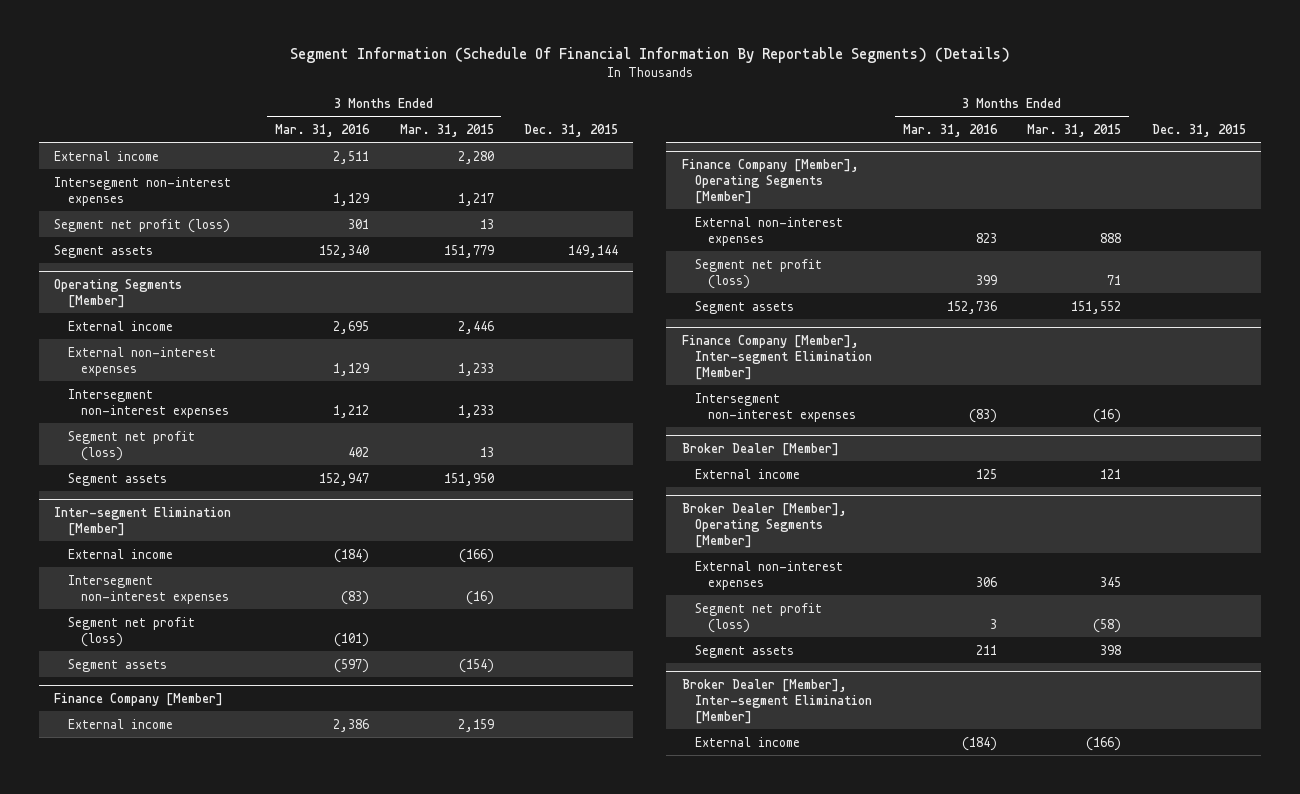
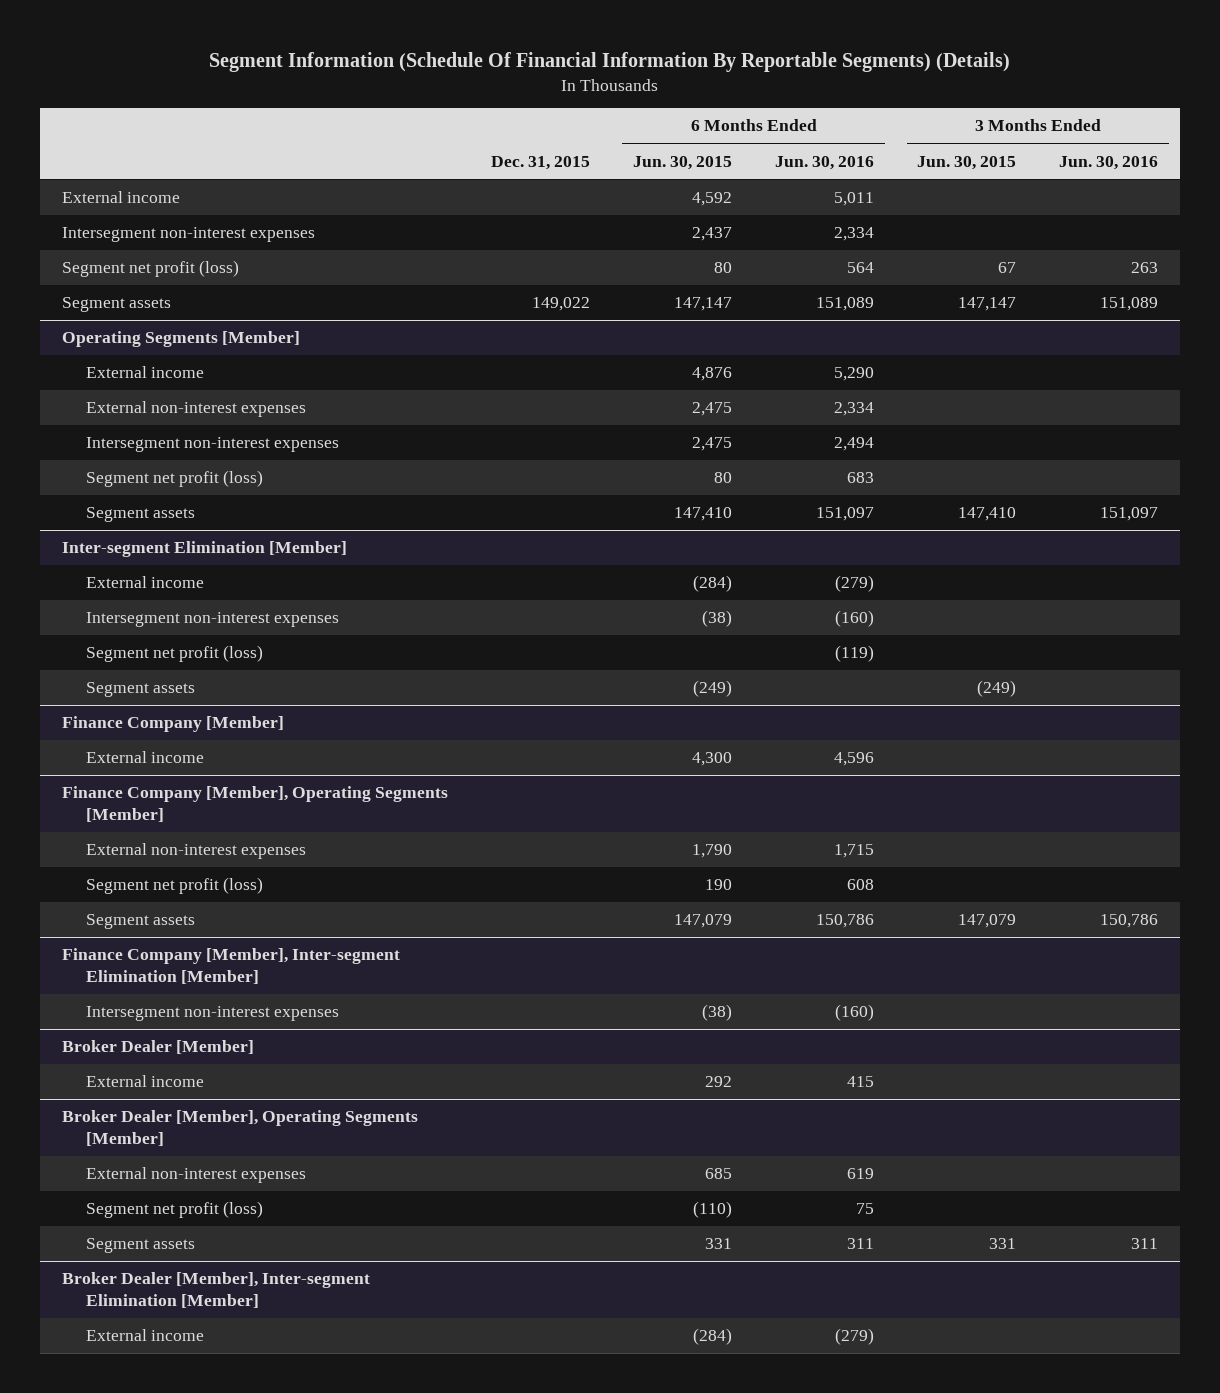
- | 3 Months Ended Mar. 31, 2016 | 3 Months Ended Mar. 31, 2015 | Dec. 31, 2015
+ | Dec. 31, 2015 | 6 Months Ended Jun. 30, 2015 | 6 Months Ended Jun. 30, 2016 | 3 Months Ended Jun. 30, 2015 | 3 Months Ended Jun. 30, 2016
- Segment assets | 152,340 | 151,779 | 149,144
+ Segment assets | 149,022 | 147,147 | 151,089 | 147,147 | 151,089

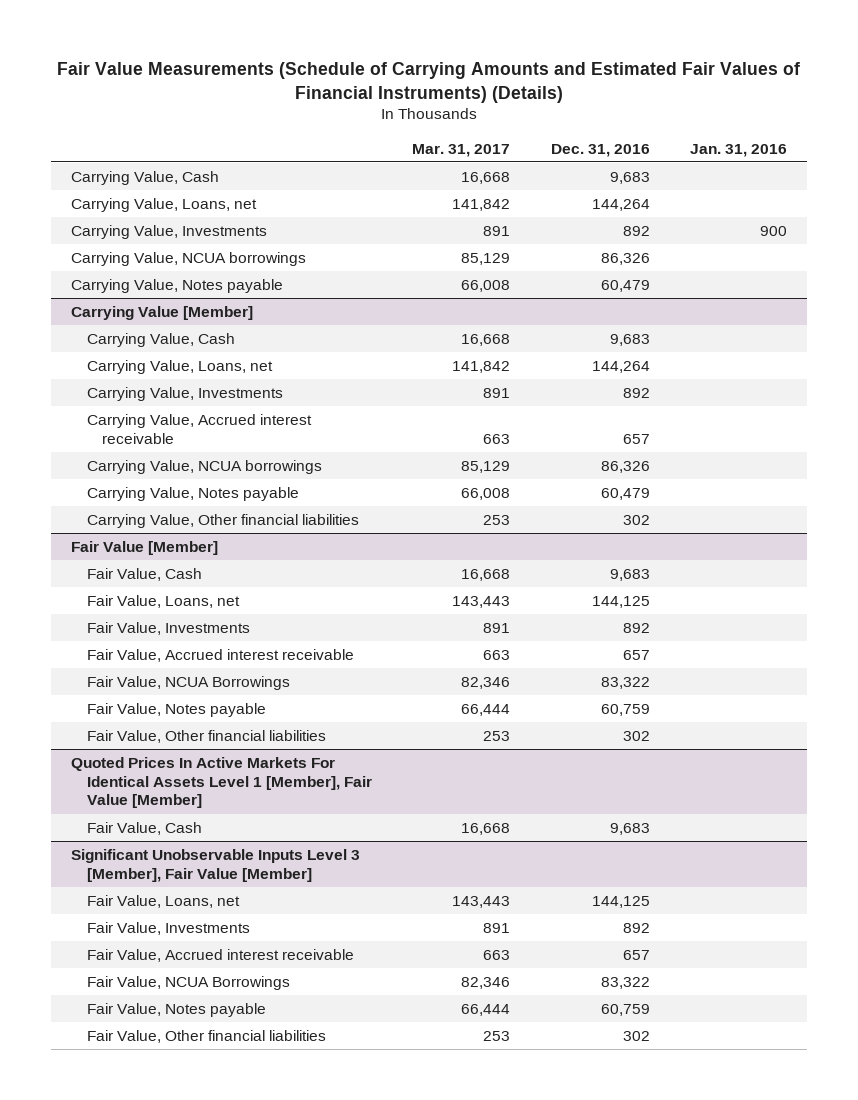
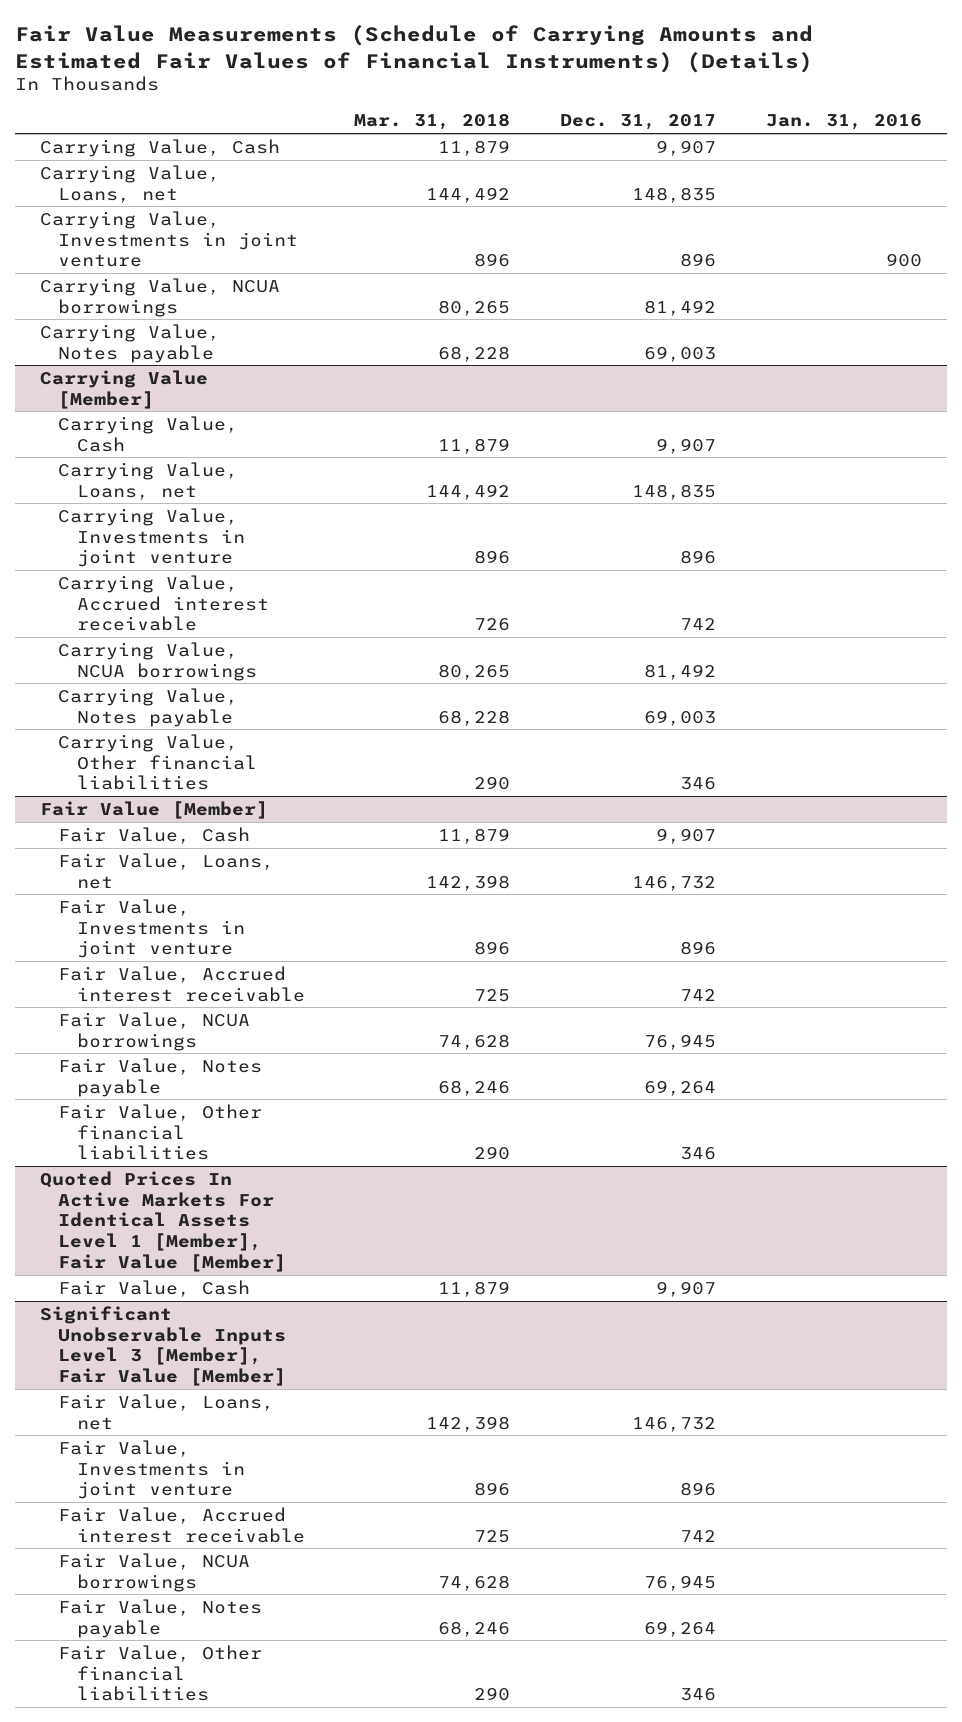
- | Mar. 31, 2017 | Dec. 31, 2016 | Jan. 31, 2016
+ | Mar. 31, 2018 | Dec. 31, 2017 | Jan. 31, 2016
- Carrying Value, Investments | 891 | 892 | 900
+ Carrying Value, Investments in joint venture | 896 | 896 | 900
@ Carrying Value [Member]
- Carrying Value, Investments | 891 | 892 |
+ Carrying Value, Investments in joint venture | 896 | 896 |
@ Fair Value [Member]
- Fair Value, Investments | 891 | 892 |
+ Fair Value, Investments in joint venture | 896 | 896 |
- Fair Value, NCUA Borrowings | 82,346 | 83,322 |
+ Fair Value, NCUA borrowings | 74,628 | 76,945 |
@ Significant Unobservable Inputs Level 3 [Member], Fair Value [Member]
- Fair Value, Investments | 891 | 892 |
+ Fair Value, Investments in joint venture | 896 | 896 |
- Fair Value, NCUA Borrowings | 82,346 | 83,322 |
+ Fair Value, NCUA borrowings | 74,628 | 76,945 |

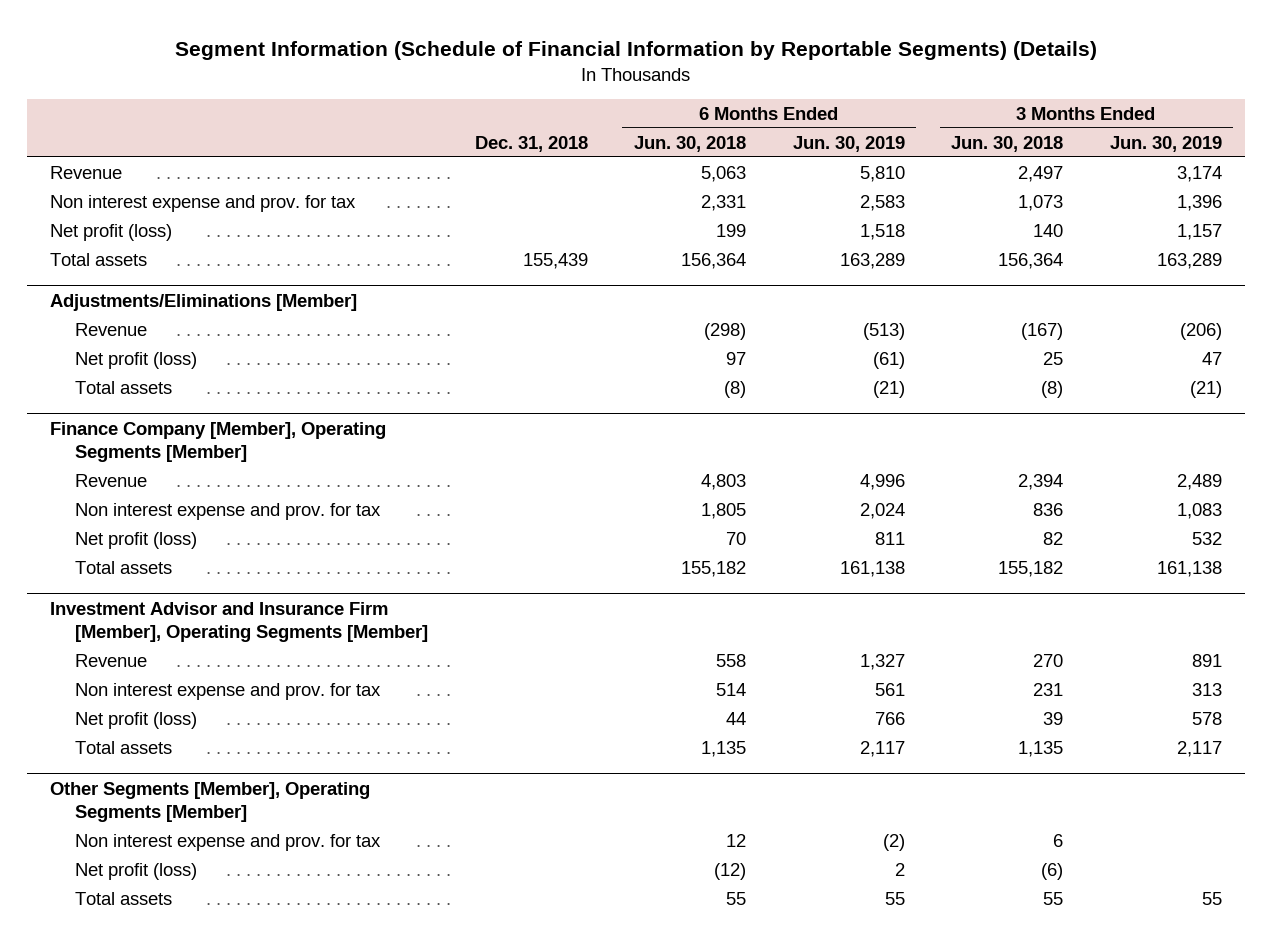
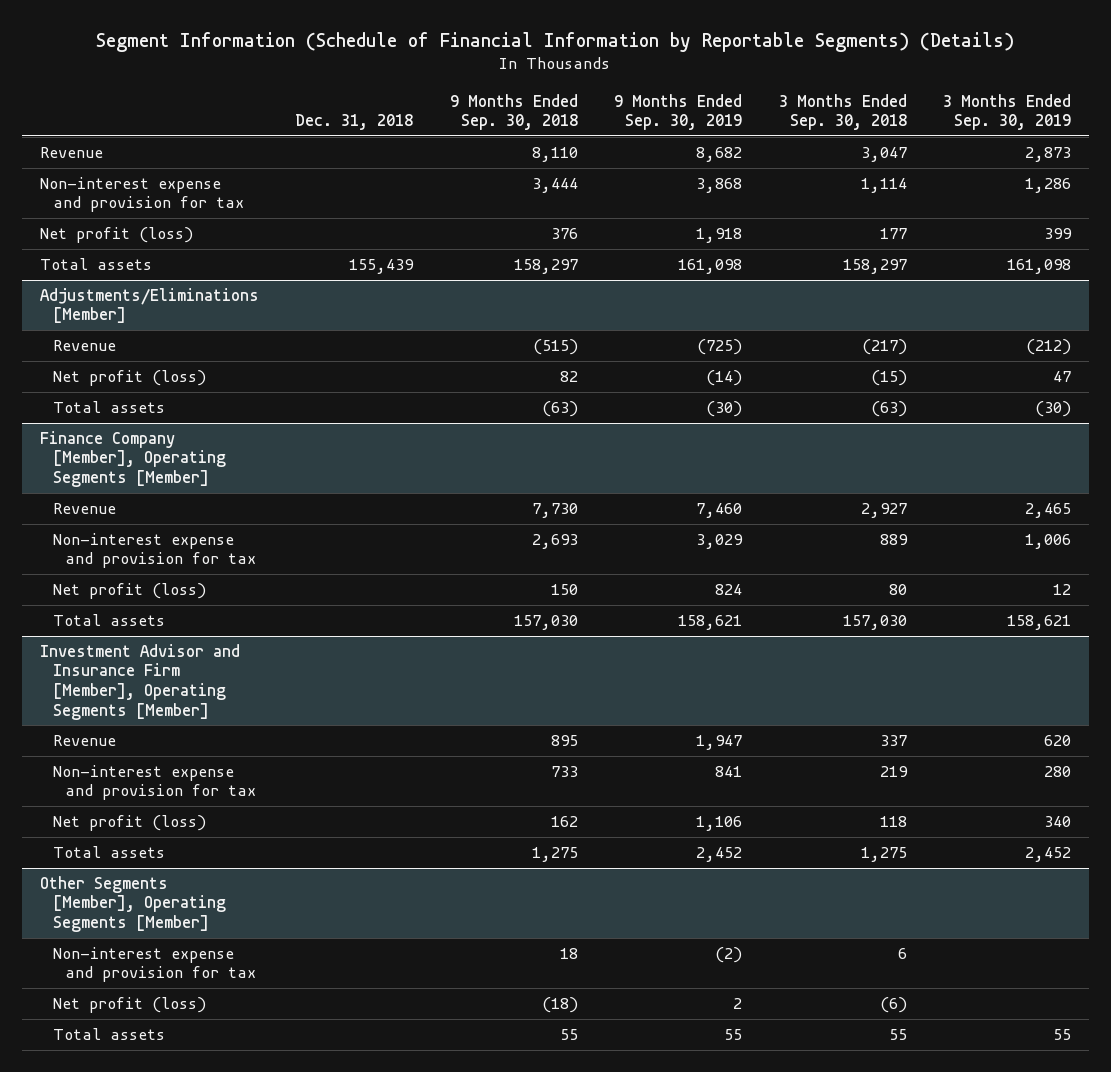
- | Dec. 31, 2018 | 6 Months Ended Jun. 30, 2018 | 6 Months Ended Jun. 30, 2019 | 3 Months Ended Jun. 30, 2018 | 3 Months Ended Jun. 30, 2019
+ | Dec. 31, 2018 | 9 Months Ended Sep. 30, 2018 | 9 Months Ended Sep. 30, 2019 | 3 Months Ended Sep. 30, 2018 | 3 Months Ended Sep. 30, 2019
- Non interest expense and prov. for tax | | 2,331 | 2,583 | 1,073 | 1,396
+ Non-interest expense and provision for tax | | 3,444 | 3,868 | 1,114 | 1,286
@ Finance Company [Member], Operating Segments [Member]
- Non interest expense and prov. for tax | | 1,805 | 2,024 | 836 | 1,083
+ Non-interest expense and provision for tax | | 2,693 | 3,029 | 889 | 1,006
@ Investment Advisor and Insurance Firm [Member], Operating Segments [Member]
- Non interest expense and prov. for tax | | 514 | 561 | 231 | 313
+ Non-interest expense and provision for tax | | 733 | 841 | 219 | 280
@ Other Segments [Member], Operating Segments [Member]
- Non interest expense and prov. for tax | | 12 | (2) | 6 |
+ Non-interest expense and provision for tax | | 18 | (2) | 6 |

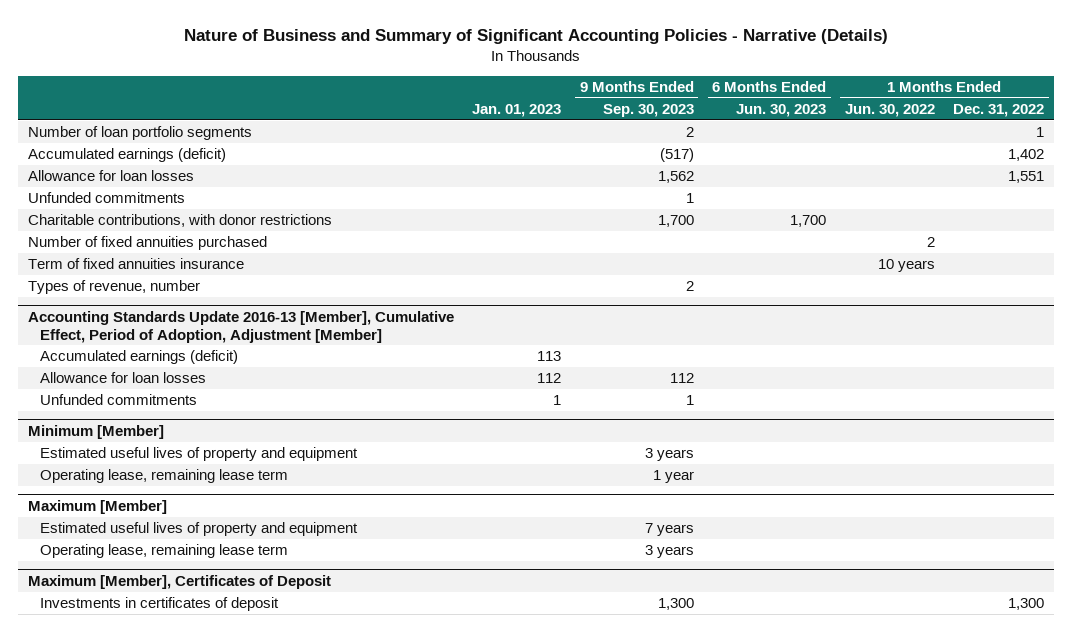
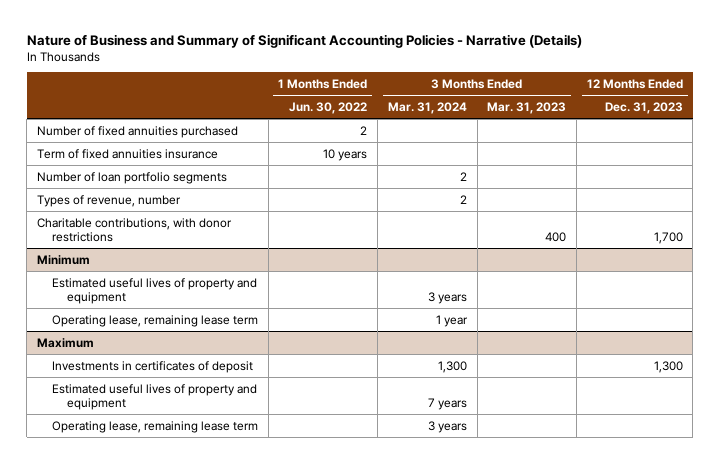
- | Jan. 01, 2023 | 9 Months Ended Sep. 30, 2023 | 6 Months Ended Jun. 30, 2023 | 1 Months Ended Jun. 30, 2022 | 1 Months Ended Dec. 31, 2022
+ | 1 Months Ended Jun. 30, 2022 | 3 Months Ended Mar. 31, 2024 | 3 Months Ended Mar. 31, 2023 | 12 Months Ended Dec. 31, 2023
- Accumulated earnings (deficit) | | (517) | | | 1,402
- Allowance for loan losses | | 1,562 | | | 1,551
- Unfunded commitments | | 1 | | |
moved down: Number of loan portfolio segments | | 2 | |
- Accounting Standards Update 2016-13 [Member], Cumulative Effect, Period of Adoption, Adjustment [Member]
- Accumulated earnings (deficit) | 113 | | | |
- Allowance for loan losses | 112 | 112 | | |
- Unfunded commitments | 1 | 1 | | |
- Minimum [Member]
moved down: Charitable contributions, with donor restrictions | | | 400 | 1,700
+ Minimum
- Maximum [Member]
+ Maximum
+ Investments in certificates of deposit | | 1,300 | | 1,300
- Maximum [Member], Certificates of Deposit
- Investments in certificates of deposit | | 1,300 | | | 1,300

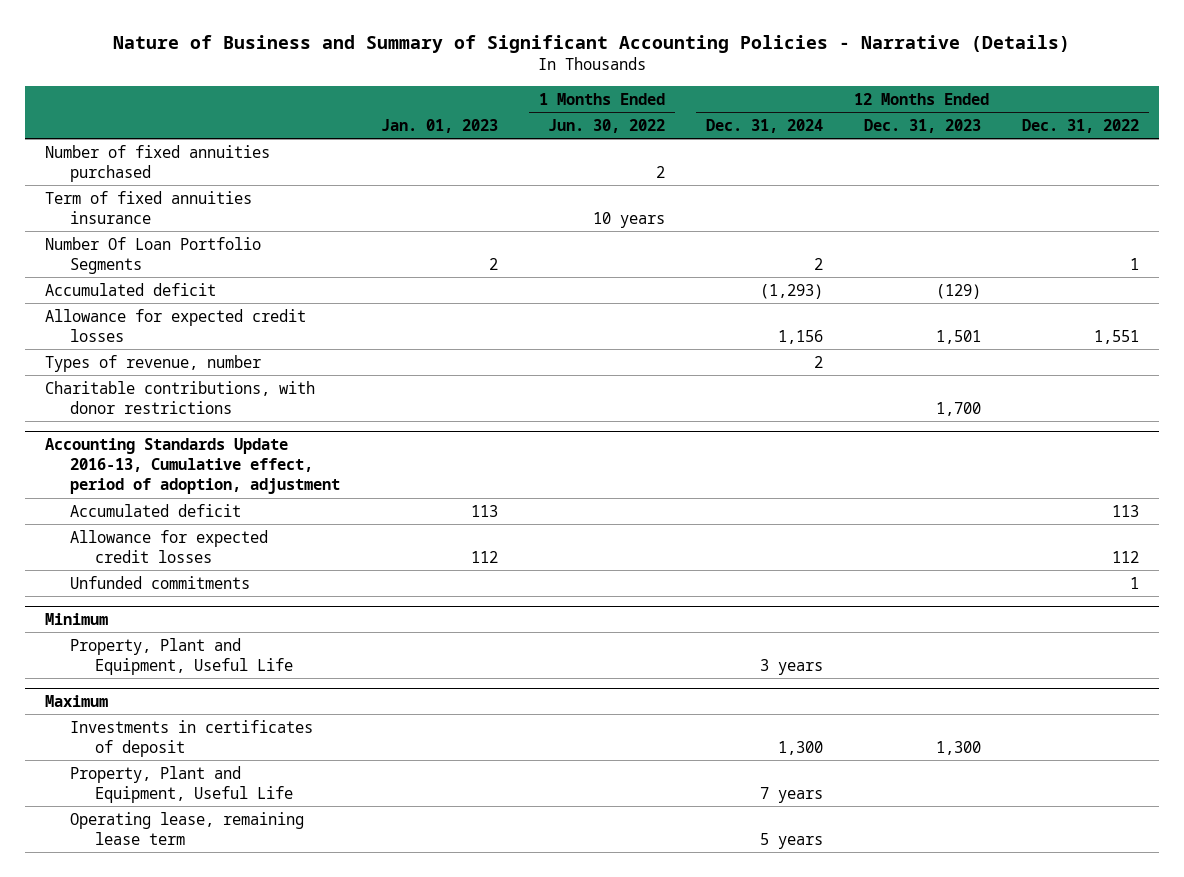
- | 1 Months Ended Jun. 30, 2022 | 3 Months Ended Mar. 31, 2024 | 3 Months Ended Mar. 31, 2023 | 12 Months Ended Dec. 31, 2023
+ | Jan. 01, 2023 | 1 Months Ended Jun. 30, 2022 | 12 Months Ended Dec. 31, 2024 | 12 Months Ended Dec. 31, 2023 | 12 Months Ended Dec. 31, 2022
- Number of loan portfolio segments | | 2 | |
+ Number Of Loan Portfolio Segments | 2 | | 2 | | 1
+ Accumulated deficit | | | (1,293) | (129) |
+ Allowance for expected credit losses | | | 1,156 | 1,501 | 1,551
+ Accounting Standards Update 2016-13, Cumulative effect, period of adoption, adjustment
+ Accumulated deficit | 113 | | | | 113
+ Allowance for expected credit losses | 112 | | | | 112
+ Unfunded commitments | | | | | 1
@ Minimum
- Estimated useful lives of property and equipment | | 3 years | |
- Operating lease, remaining lease term | | 1 year | |
+ Property, Plant and Equipment, Useful Life | | | 3 years | |
@ Maximum
- Estimated useful lives of property and equipment | | 7 years | |
+ Property, Plant and Equipment, Useful Life | | | 7 years | |

